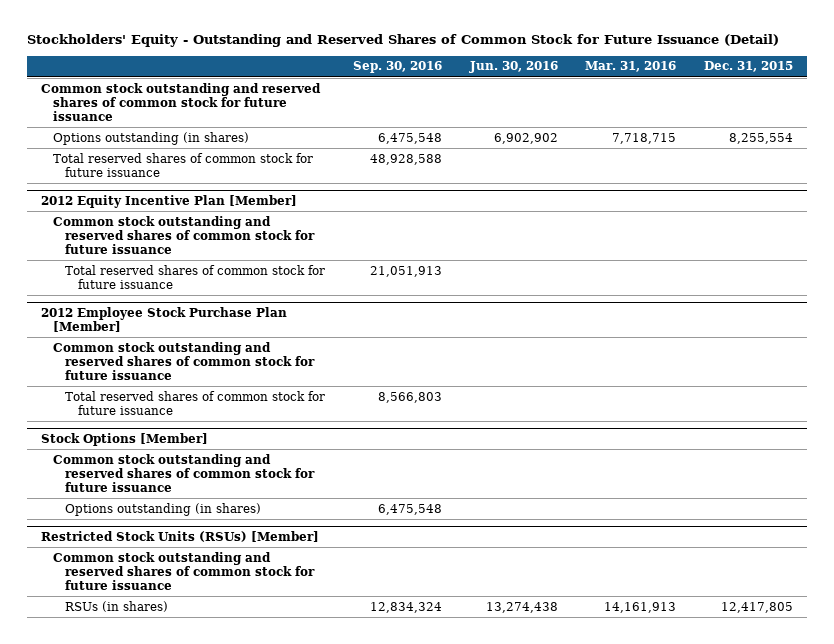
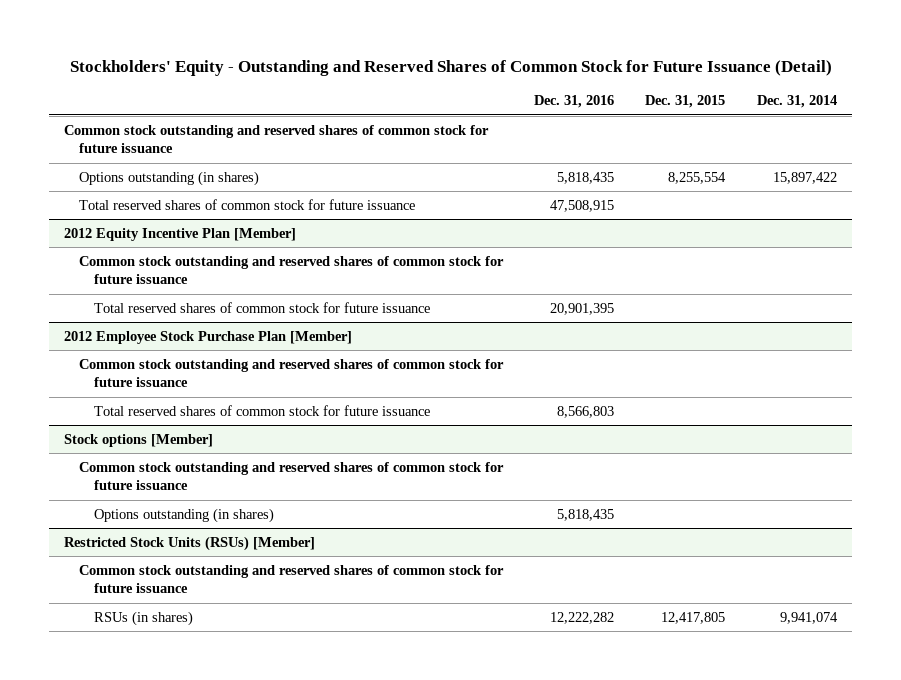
- | Sep. 30, 2016 | Jun. 30, 2016 | Mar. 31, 2016 | Dec. 31, 2015
+ | Dec. 31, 2016 | Dec. 31, 2015 | Dec. 31, 2014
- Stock Options [Member]
+ Stock options [Member]

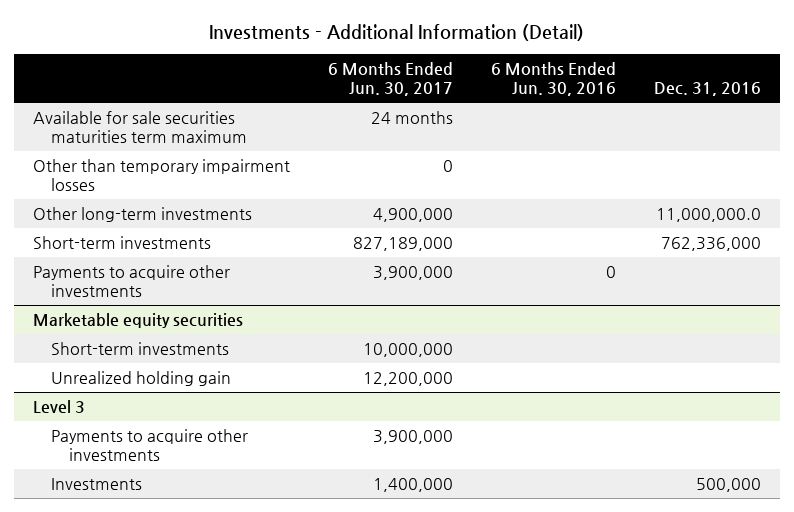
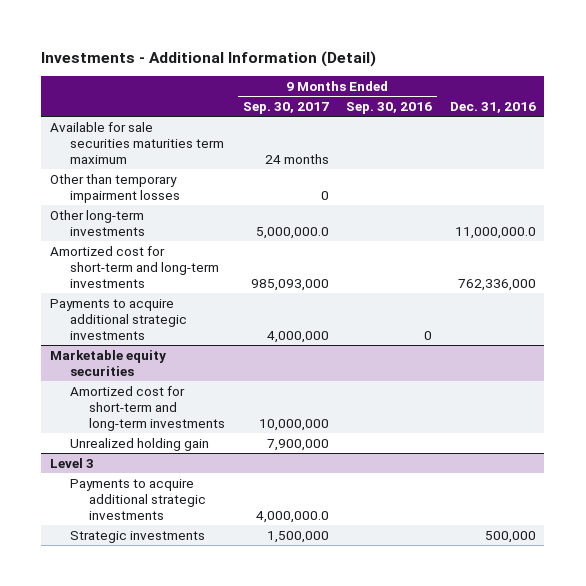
- | 6 Months Ended Jun. 30, 2017 | 6 Months Ended Jun. 30, 2016 | Dec. 31, 2016
+ | 9 Months Ended Sep. 30, 2017 | 9 Months Ended Sep. 30, 2016 | Dec. 31, 2016
- Short-term investments | 827,189,000 | | 762,336,000
- Payments to acquire other investments | 3,900,000 | 0 |
+ Amortized cost for short-term and long-term investments | 985,093,000 | | 762,336,000
+ Payments to acquire additional strategic investments | 4,000,000 | 0 |
@ Marketable equity securities
- Short-term investments | 10,000,000 | |
+ Amortized cost for short-term and long-term investments | 10,000,000 | |
@ Level 3
- Payments to acquire other investments | 3,900,000 | |
- Investments | 1,400,000 | | 500,000
+ Payments to acquire additional strategic investments | 4,000,000.0 | |
+ Strategic investments | 1,500,000 | | 500,000

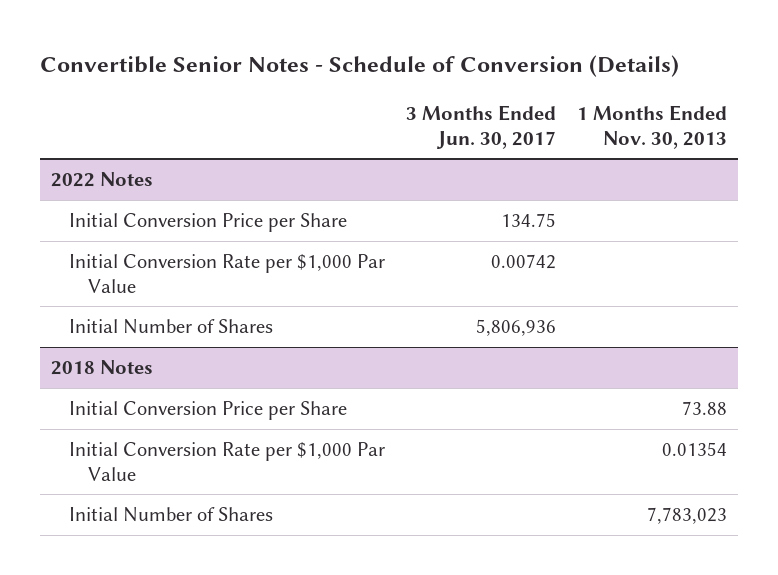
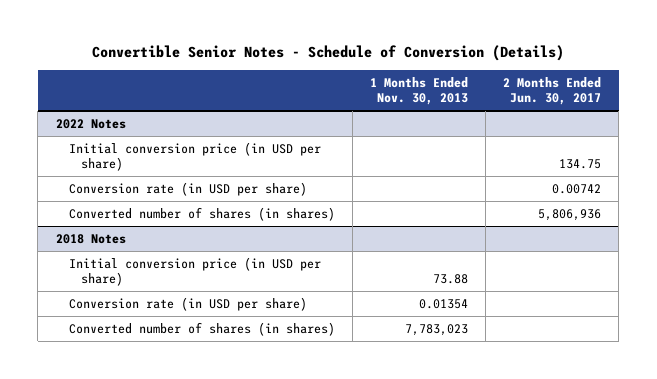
- | 3 Months Ended Jun. 30, 2017 | 1 Months Ended Nov. 30, 2013
+ | 1 Months Ended Nov. 30, 2013 | 2 Months Ended Jun. 30, 2017
@ 2022 Notes
- Initial Conversion Price per Share | 134.75 |
- Initial Conversion Rate per $1,000 Par Value | 0.00742 |
- Initial Number of Shares | 5,806,936 |
+ Initial conversion price (in USD per share) | | 134.75
+ Conversion rate (in USD per share) | | 0.00742
+ Converted number of shares (in shares) | | 5,806,936
@ 2018 Notes
- Initial Conversion Price per Share | | 73.88
- Initial Conversion Rate per $1,000 Par Value | | 0.01354
- Initial Number of Shares | | 7,783,023
+ Initial conversion price (in USD per share) | 73.88 |
+ Conversion rate (in USD per share) | 0.01354 |
+ Converted number of shares (in shares) | 7,783,023 |

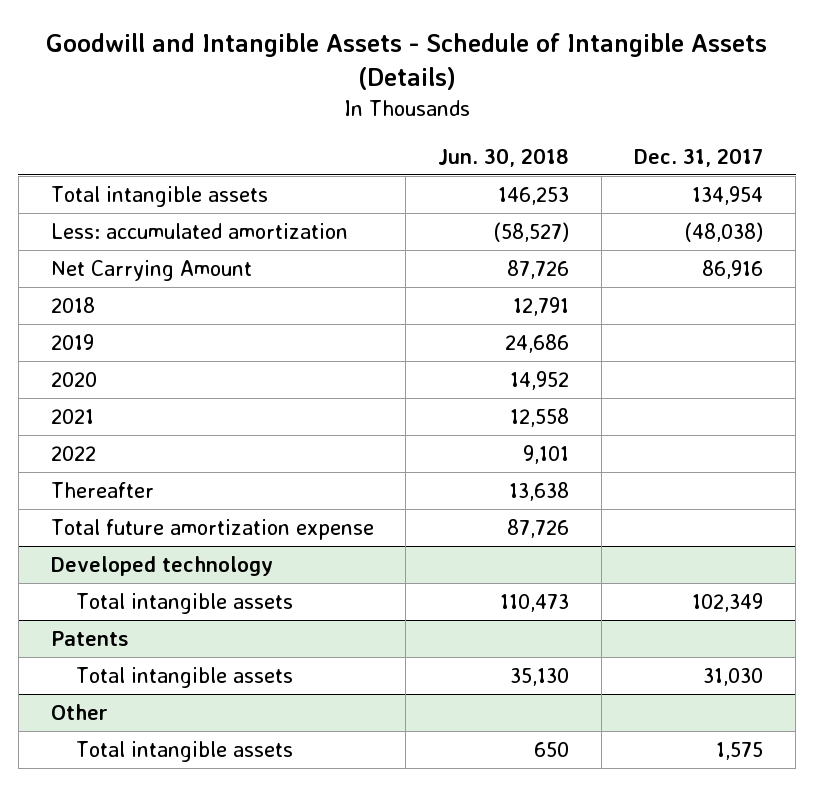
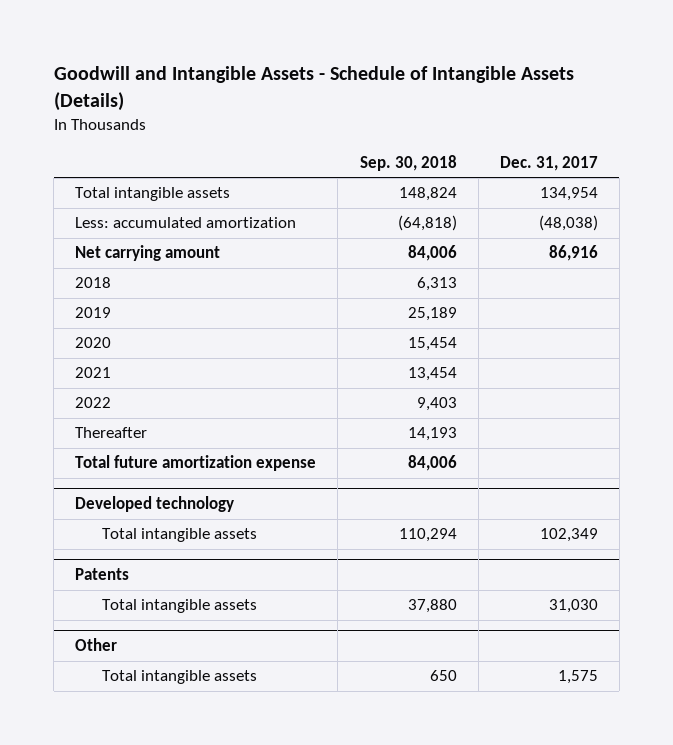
- | Jun. 30, 2018 | Dec. 31, 2017
+ | Sep. 30, 2018 | Dec. 31, 2017
- Net Carrying Amount | 87,726 | 86,916
+ Net carrying amount | 84,006 | 86,916

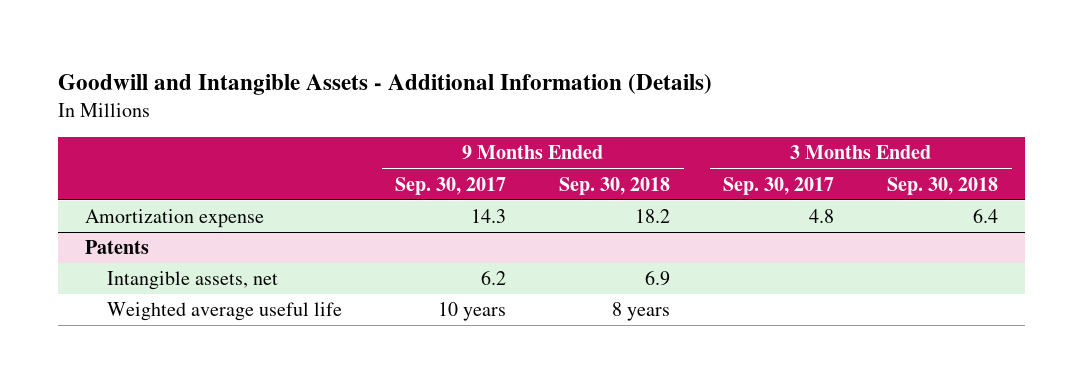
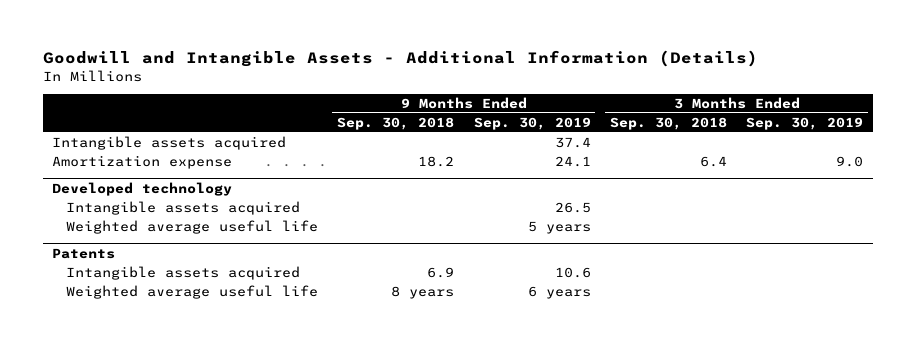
- | 9 Months Ended Sep. 30, 2017 | 9 Months Ended Sep. 30, 2018 | 3 Months Ended Sep. 30, 2017 | 3 Months Ended Sep. 30, 2018
+ | 9 Months Ended Sep. 30, 2018 | 9 Months Ended Sep. 30, 2019 | 3 Months Ended Sep. 30, 2018 | 3 Months Ended Sep. 30, 2019
+ Intangible assets acquired | | 37.4 | |
+ Developed technology
+ Intangible assets acquired | | 26.5 | |
+ Weighted average useful life | | 5 years | |
@ Patents
- Intangible assets, net | 6.2 | 6.9 | |
+ Intangible assets acquired | 6.9 | 10.6 | |

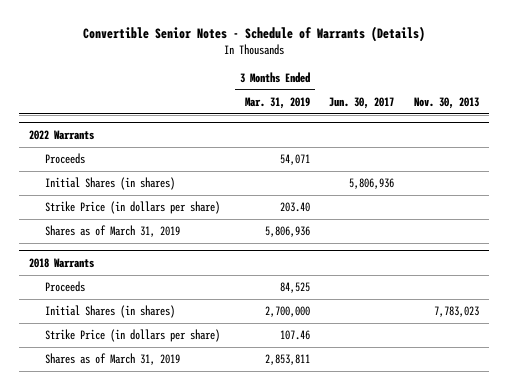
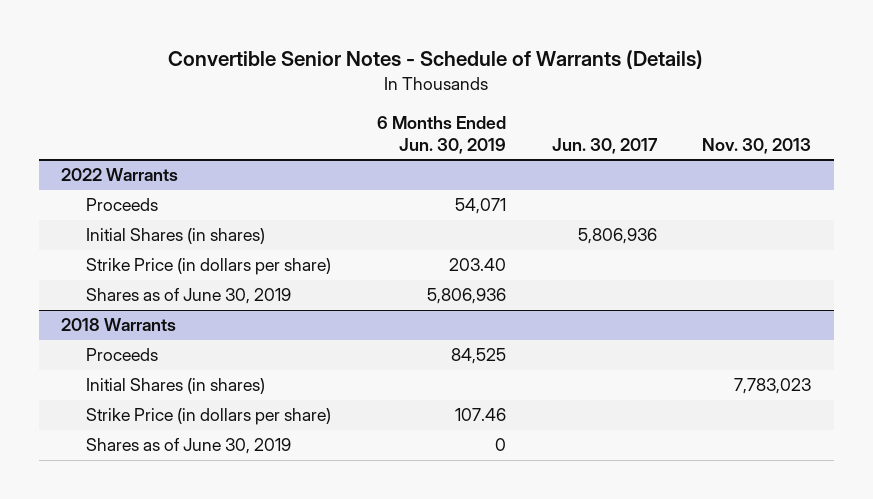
- | 3 Months Ended Mar. 31, 2019 | Jun. 30, 2017 | Nov. 30, 2013
+ | 6 Months Ended Jun. 30, 2019 | Jun. 30, 2017 | Nov. 30, 2013
@ 2022 Warrants
- Shares as of March 31, 2019 | 5,806,936 | |
+ Shares as of June 30, 2019 | 5,806,936 | |
@ 2018 Warrants
- Shares as of March 31, 2019 | 2,853,811 | |
+ Shares as of June 30, 2019 | 0 | |

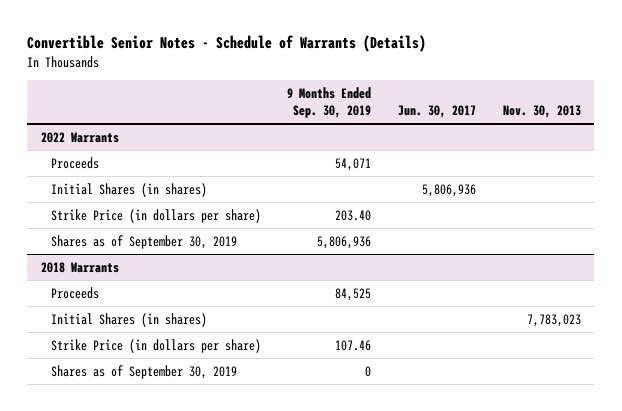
- | 6 Months Ended Jun. 30, 2019 | Jun. 30, 2017 | Nov. 30, 2013
+ | 9 Months Ended Sep. 30, 2019 | Jun. 30, 2017 | Nov. 30, 2013
@ 2022 Warrants
- Shares as of June 30, 2019 | 5,806,936 | |
+ Shares as of September 30, 2019 | 5,806,936 | |
@ 2018 Warrants
- Shares as of June 30, 2019 | 0 | |
+ Shares as of September 30, 2019 | 0 | |

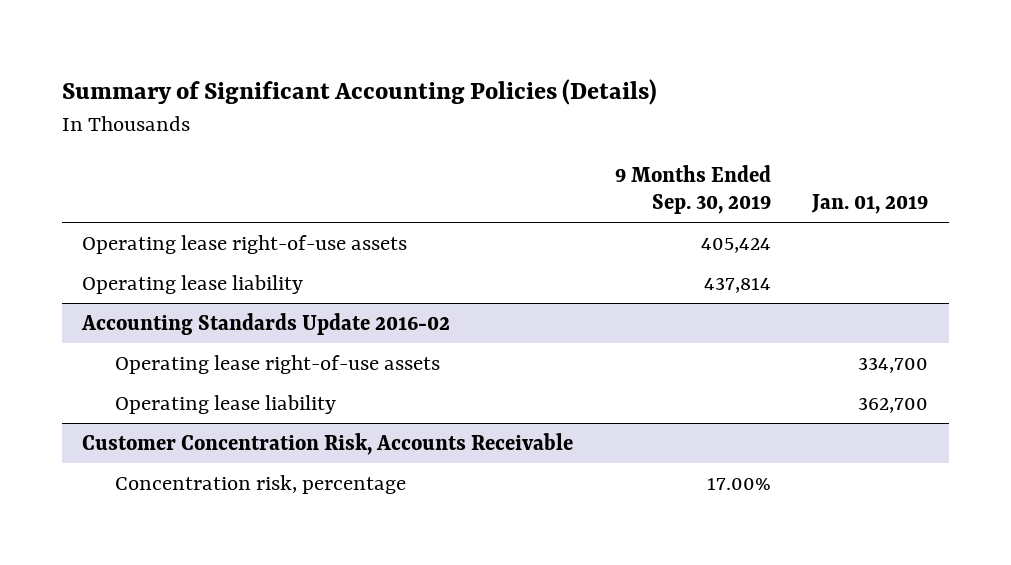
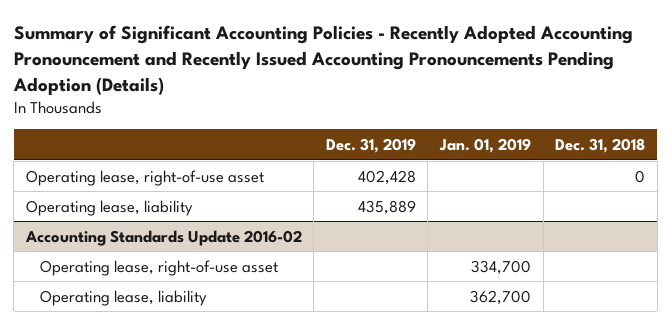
- Summary of Significant Accounting Policies (Details)
+ Summary of Significant Accounting Policies - Recently Adopted Accounting Pronouncement and Recently Issued Accounting Pronouncements Pending Adoption (Details)
- | 9 Months Ended Sep. 30, 2019 | Jan. 01, 2019
+ | Dec. 31, 2019 | Jan. 01, 2019 | Dec. 31, 2018
- Operating lease right-of-use assets | 405,424 |
- Operating lease liability | 437,814 |
+ Operating lease, right-of-use asset | 402,428 | | 0
+ Operating lease, liability | 435,889 | |
@ Accounting Standards Update 2016-02
- Operating lease right-of-use assets | | 334,700
- Operating lease liability | | 362,700
- Customer Concentration Risk, Accounts Receivable
- Concentration risk, percentage | 17.00% |
@ Accounting Standards Update 2016-02
+ Operating lease, right-of-use asset | | 334,700 |
+ Operating lease, liability | | 362,700 |

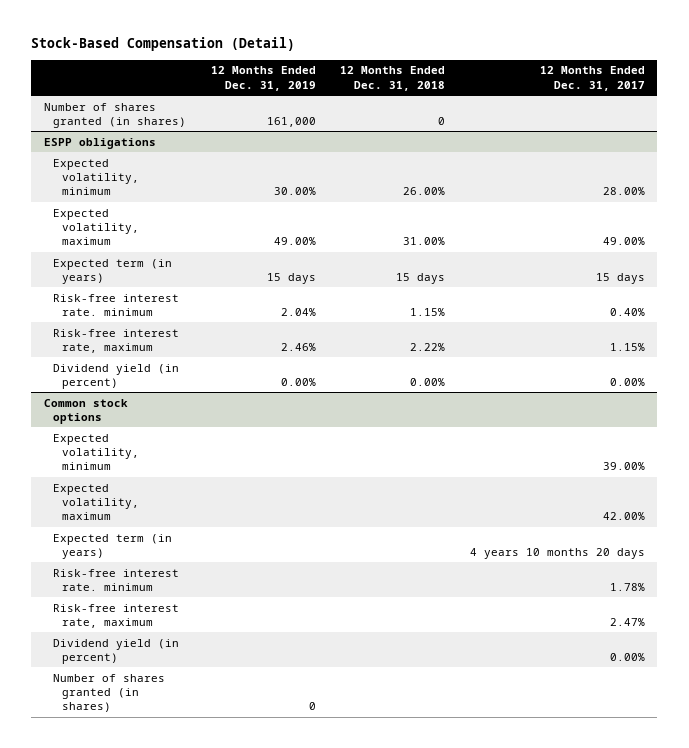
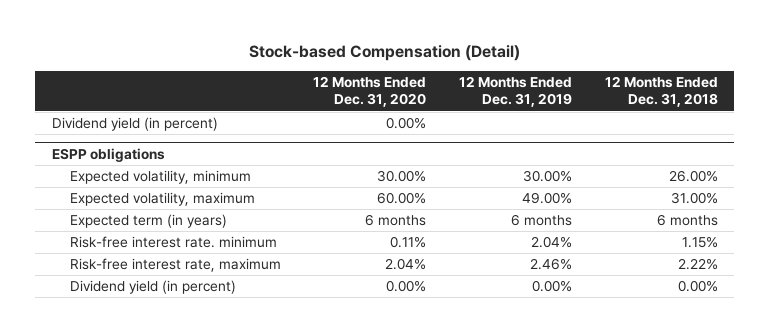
- Stock-Based Compensation (Detail)
+ Stock-based Compensation (Detail)
- | 12 Months Ended Dec. 31, 2019 | 12 Months Ended Dec. 31, 2018 | 12 Months Ended Dec. 31, 2017
+ | 12 Months Ended Dec. 31, 2020 | 12 Months Ended Dec. 31, 2019 | 12 Months Ended Dec. 31, 2018
- Number of shares granted (in shares) | 161,000 | 0 |
+ Dividend yield (in percent) | 0.00% | |
@ ESPP obligations
- Expected term (in years) | 15 days | 15 days | 15 days
+ Expected term (in years) | 6 months | 6 months | 6 months
- Common stock options
- Expected volatility, minimum | | | 39.00%
- Expected volatility, maximum | | | 42.00%
- Expected term (in years) | | | 4 years 10 months 20 days
- Risk-free interest rate. minimum | | | 1.78%
- Risk-free interest rate, maximum | | | 2.47%
- Dividend yield (in percent) | | | 0.00%
- Number of shares granted (in shares) | 0 | |

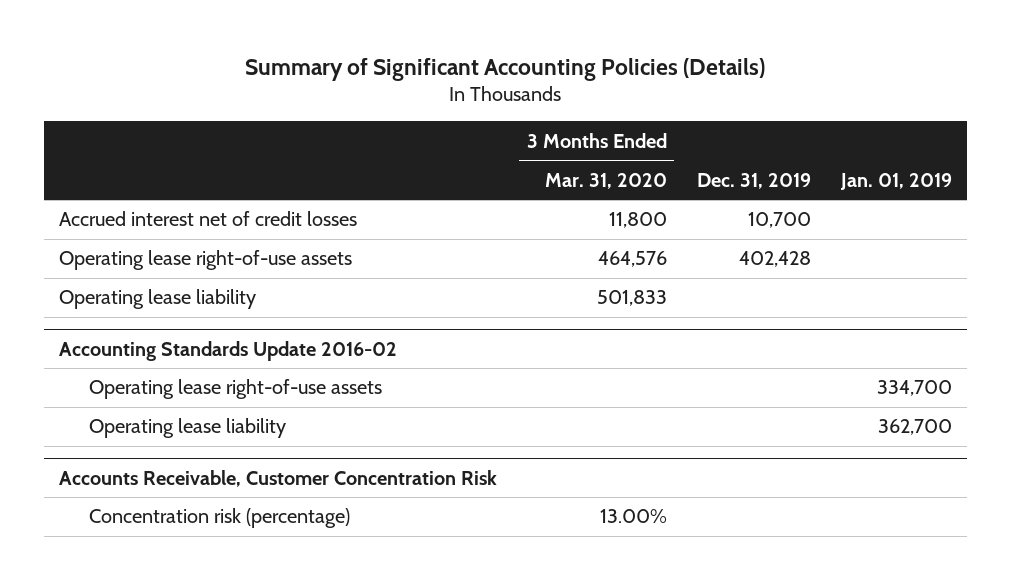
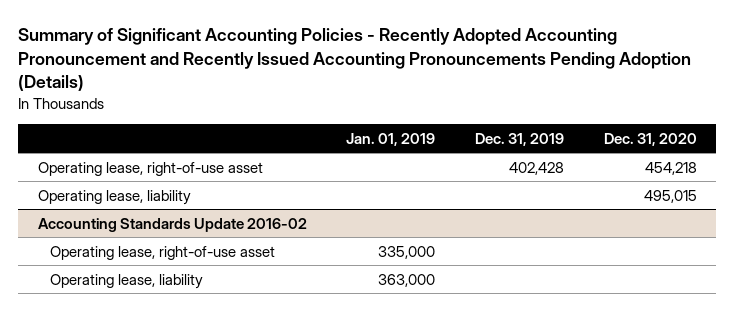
- Summary of Significant Accounting Policies (Details)
+ Summary of Significant Accounting Policies - Recently Adopted Accounting Pronouncement and Recently Issued Accounting Pronouncements Pending Adoption (Details)
- | 3 Months Ended Mar. 31, 2020 | Dec. 31, 2019 | Jan. 01, 2019
+ | Jan. 01, 2019 | Dec. 31, 2019 | Dec. 31, 2020
- Accrued interest net of credit losses | 11,800 | 10,700 |
- Operating lease right-of-use assets | 464,576 | 402,428 |
- Operating lease liability | 501,833 | |
+ Operating lease, right-of-use asset | | 402,428 | 454,218
+ Operating lease, liability | | | 495,015
@ Accounting Standards Update 2016-02
- Operating lease right-of-use assets | | | 334,700
- Operating lease liability | | | 362,700
- Accounts Receivable, Customer Concentration Risk
- Concentration risk (percentage) | 13.00% | |
@ Accounting Standards Update 2016-02
+ Operating lease, right-of-use asset | 335,000 | |
+ Operating lease, liability | 363,000 | |

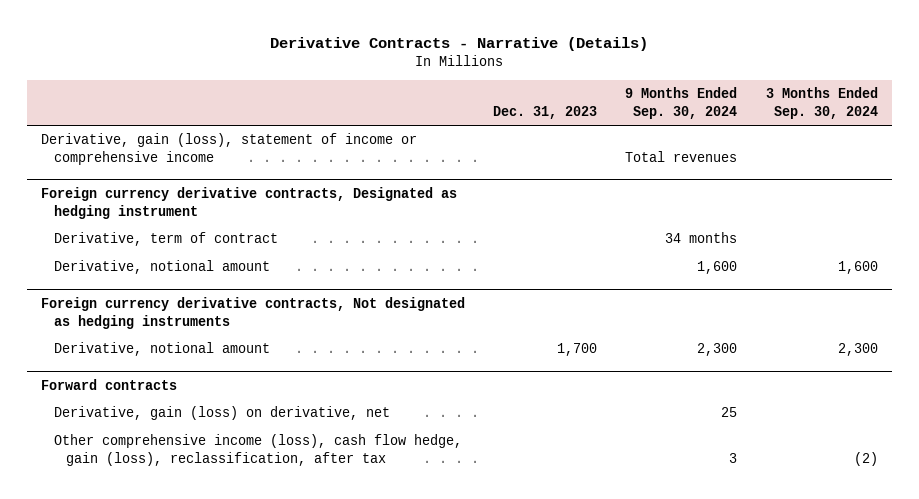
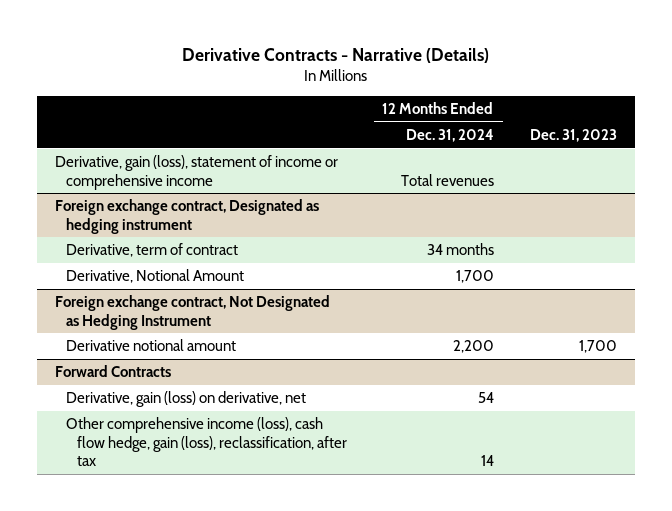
- | Dec. 31, 2023 | 9 Months Ended Sep. 30, 2024 | 3 Months Ended Sep. 30, 2024
+ | 12 Months Ended Dec. 31, 2024 | Dec. 31, 2023
- Foreign currency derivative contracts, Designated as hedging instrument
+ Foreign exchange contract, Designated as hedging instrument
- Derivative, notional amount | | 1,600 | 1,600
- Foreign currency derivative contracts, Not designated as hedging instruments
- Derivative, notional amount | 1,700 | 2,300 | 2,300
- Forward contracts
+ Derivative, Notional Amount | 1,700 |
+ Foreign exchange contract, Not Designated as Hedging Instrument
+ Derivative notional amount | 2,200 | 1,700
+ Forward Contracts

